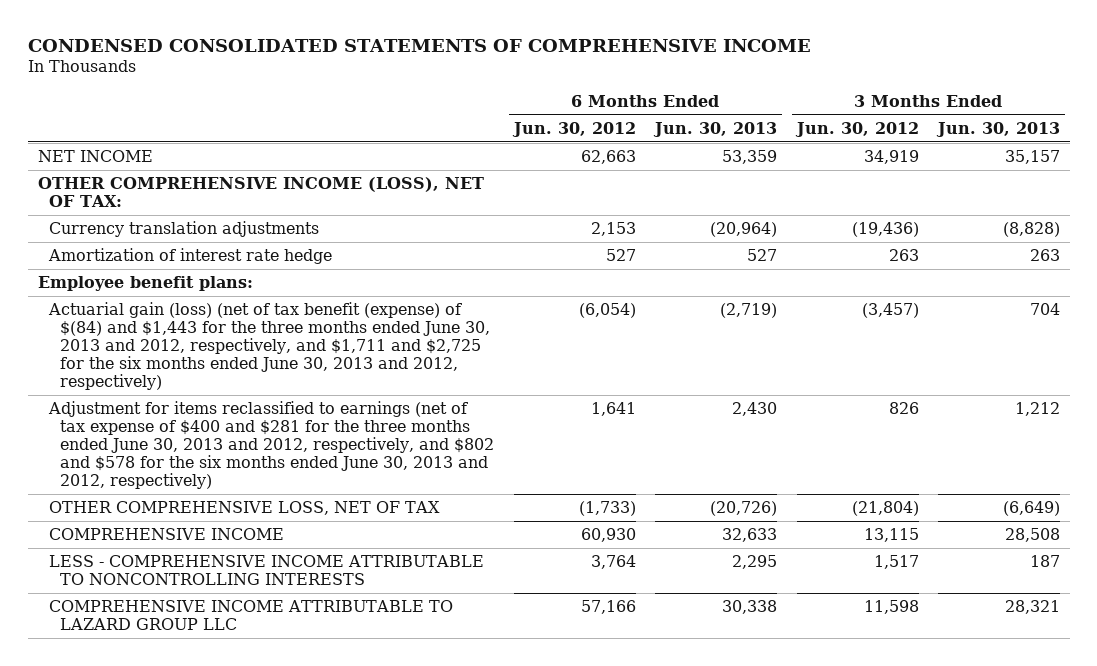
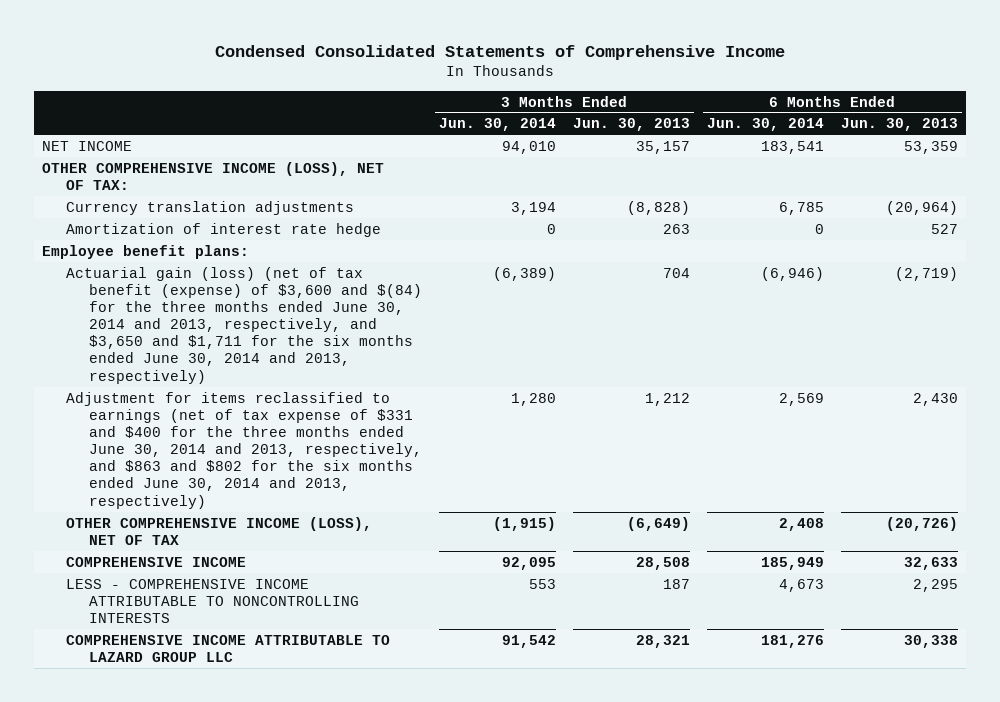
- CONDENSED CONSOLIDATED STATEMENTS OF COMPREHENSIVE INCOME
+ Condensed Consolidated Statements of Comprehensive Income
- | 6 Months Ended Jun. 30, 2012 | 6 Months Ended Jun. 30, 2013 | 3 Months Ended Jun. 30, 2012 | 3 Months Ended Jun. 30, 2013
+ | 3 Months Ended Jun. 30, 2014 | 3 Months Ended Jun. 30, 2013 | 6 Months Ended Jun. 30, 2014 | 6 Months Ended Jun. 30, 2013
- Actuarial gain (loss) (net of tax benefit (expense) of $(84) and $1,443 for the three months ended June 30, 2013 and 2012, respectively, and $1,711 and $2,725 for the six months ended June 30, 2013 and 2012, respectively) | (6,054) | (2,719) | (3,457) | 704
- Adjustment for items reclassified to earnings (net of tax expense of $400 and $281 for the three months ended June 30, 2013 and 2012, respectively, and $802 and $578 for the six months ended June 30, 2013 and 2012, respectively) | 1,641 | 2,430 | 826 | 1,212
- OTHER COMPREHENSIVE LOSS, NET OF TAX | (1,733) | (20,726) | (21,804) | (6,649)
+ Actuarial gain (loss) (net of tax benefit (expense) of $3,600 and $(84) for the three months ended June 30, 2014 and 2013, respectively, and $3,650 and $1,711 for the six months ended June 30, 2014 and 2013, respectively) | (6,389) | 704 | (6,946) | (2,719)
+ Adjustment for items reclassified to earnings (net of tax expense of $331 and $400 for the three months ended June 30, 2014 and 2013, respectively, and $863 and $802 for the six months ended June 30, 2014 and 2013, respectively) | 1,280 | 1,212 | 2,569 | 2,430
+ OTHER COMPREHENSIVE INCOME (LOSS), NET OF TAX | (1,915) | (6,649) | 2,408 | (20,726)

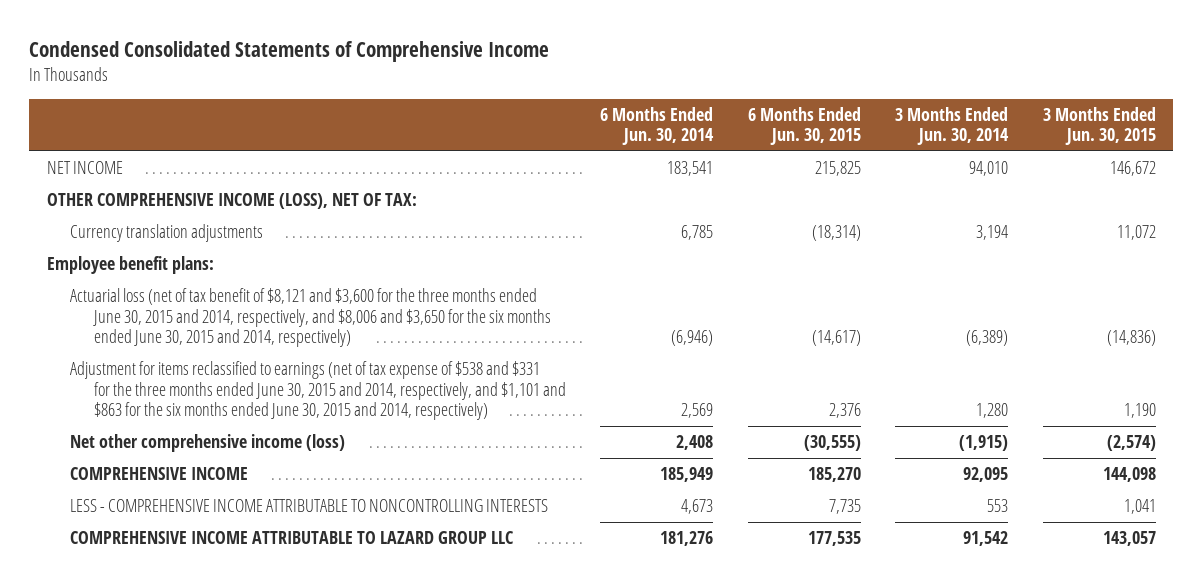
- | 3 Months Ended Jun. 30, 2014 | 3 Months Ended Jun. 30, 2013 | 6 Months Ended Jun. 30, 2014 | 6 Months Ended Jun. 30, 2013
+ | 6 Months Ended Jun. 30, 2014 | 6 Months Ended Jun. 30, 2015 | 3 Months Ended Jun. 30, 2014 | 3 Months Ended Jun. 30, 2015
- Amortization of interest rate hedge | 0 | 263 | 0 | 527
- Actuarial gain (loss) (net of tax benefit (expense) of $3,600 and $(84) for the three months ended June 30, 2014 and 2013, respectively, and $3,650 and $1,711 for the six months ended June 30, 2014 and 2013, respectively) | (6,389) | 704 | (6,946) | (2,719)
- Adjustment for items reclassified to earnings (net of tax expense of $331 and $400 for the three months ended June 30, 2014 and 2013, respectively, and $863 and $802 for the six months ended June 30, 2014 and 2013, respectively) | 1,280 | 1,212 | 2,569 | 2,430
- OTHER COMPREHENSIVE INCOME (LOSS), NET OF TAX | (1,915) | (6,649) | 2,408 | (20,726)
+ Actuarial loss (net of tax benefit of $8,121 and $3,600 for the three months ended June 30, 2015 and 2014, respectively, and $8,006 and $3,650 for the six months ended June 30, 2015 and 2014, respectively) | (6,946) | (14,617) | (6,389) | (14,836)
+ Adjustment for items reclassified to earnings (net of tax expense of $538 and $331 for the three months ended June 30, 2015 and 2014, respectively, and $1,101 and $863 for the six months ended June 30, 2015 and 2014, respectively) | 2,569 | 2,376 | 1,280 | 1,190
+ Net other comprehensive income (loss) | 2,408 | (30,555) | (1,915) | (2,574)

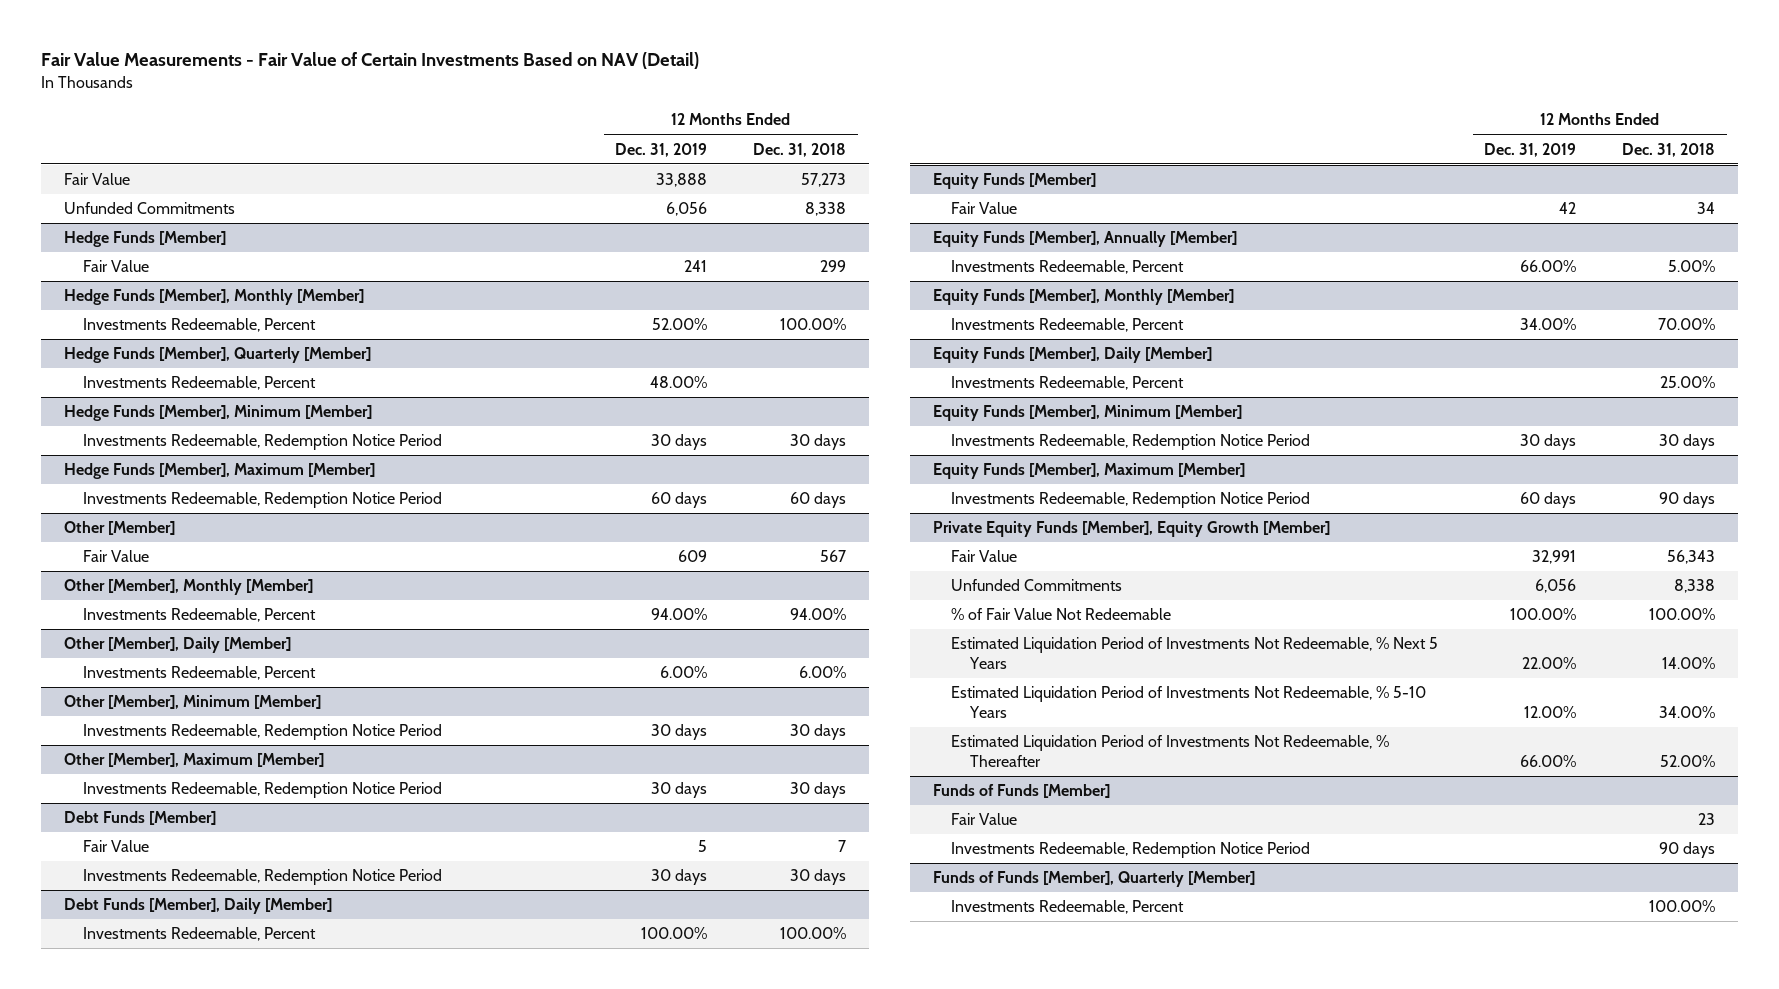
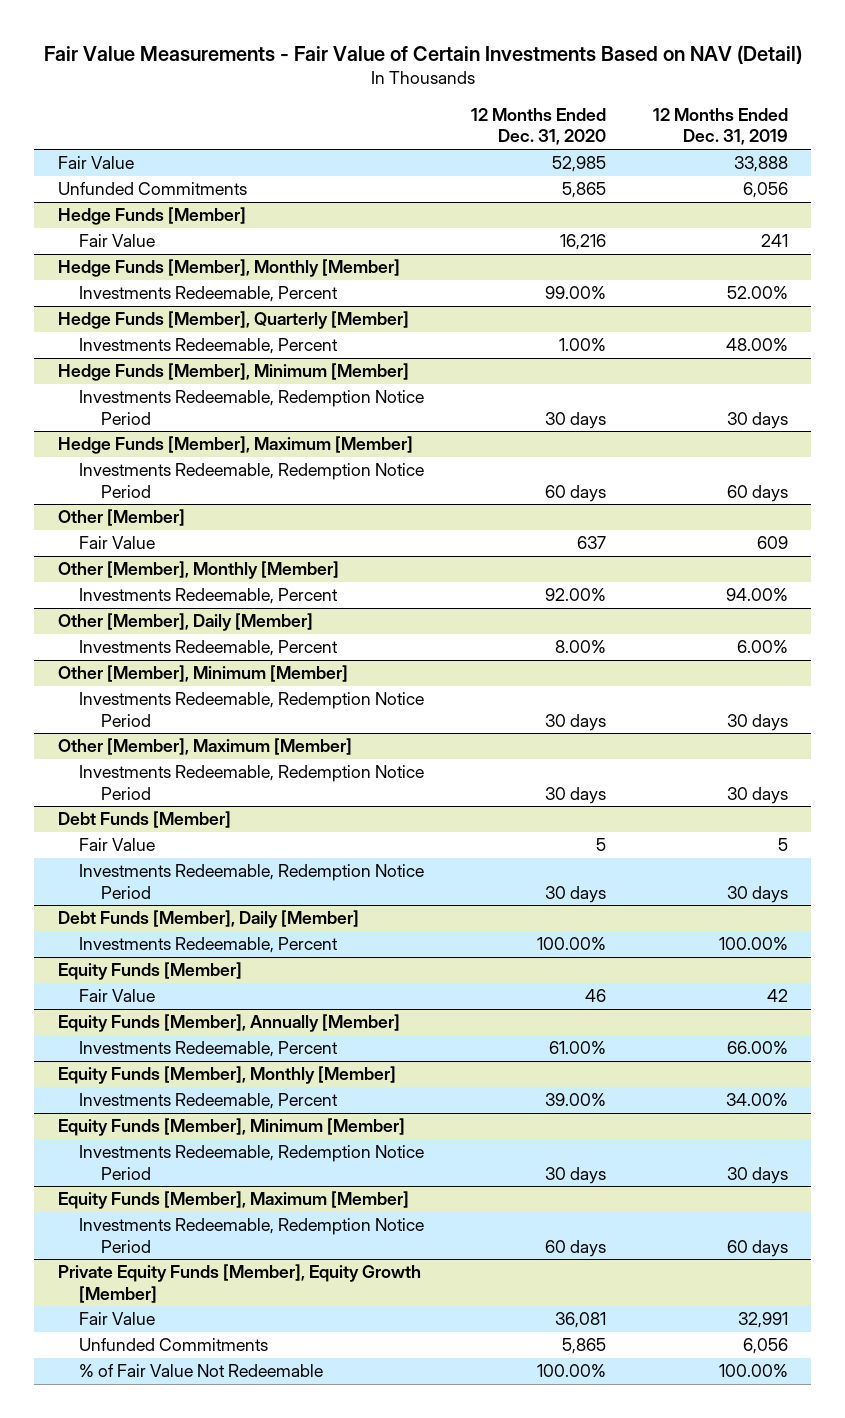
- | 12 Months Ended Dec. 31, 2019 | 12 Months Ended Dec. 31, 2018
+ | 12 Months Ended Dec. 31, 2020 | 12 Months Ended Dec. 31, 2019
- Equity Funds [Member], Daily [Member]
- Investments Redeemable, Percent | | 25.00%
@ Private Equity Funds [Member], Equity Growth [Member]
- Estimated Liquidation Period of Investments Not Redeemable, % Next 5 Years | 22.00% | 14.00%
- Estimated Liquidation Period of Investments Not Redeemable, % 5-10 Years | 12.00% | 34.00%
- Estimated Liquidation Period of Investments Not Redeemable, % Thereafter | 66.00% | 52.00%
- Funds of Funds [Member]
- Fair Value | | 23
- Investments Redeemable, Redemption Notice Period | | 90 days
- Funds of Funds [Member], Quarterly [Member]
- Investments Redeemable, Percent | | 100.00%

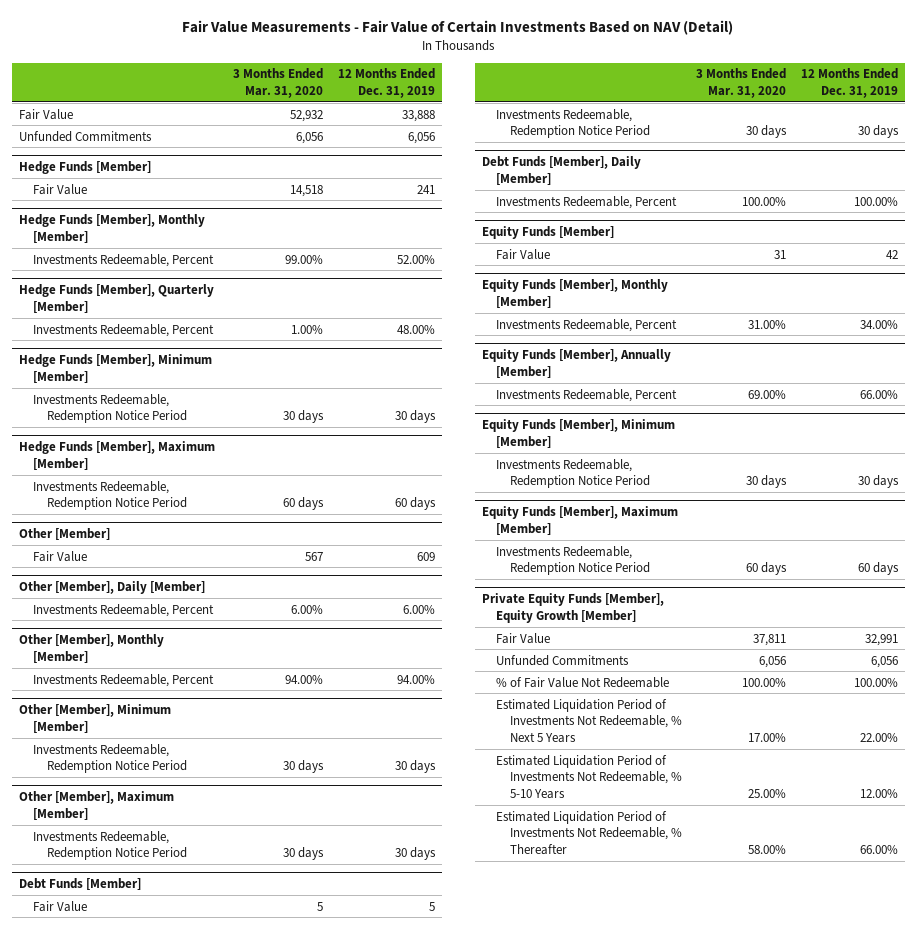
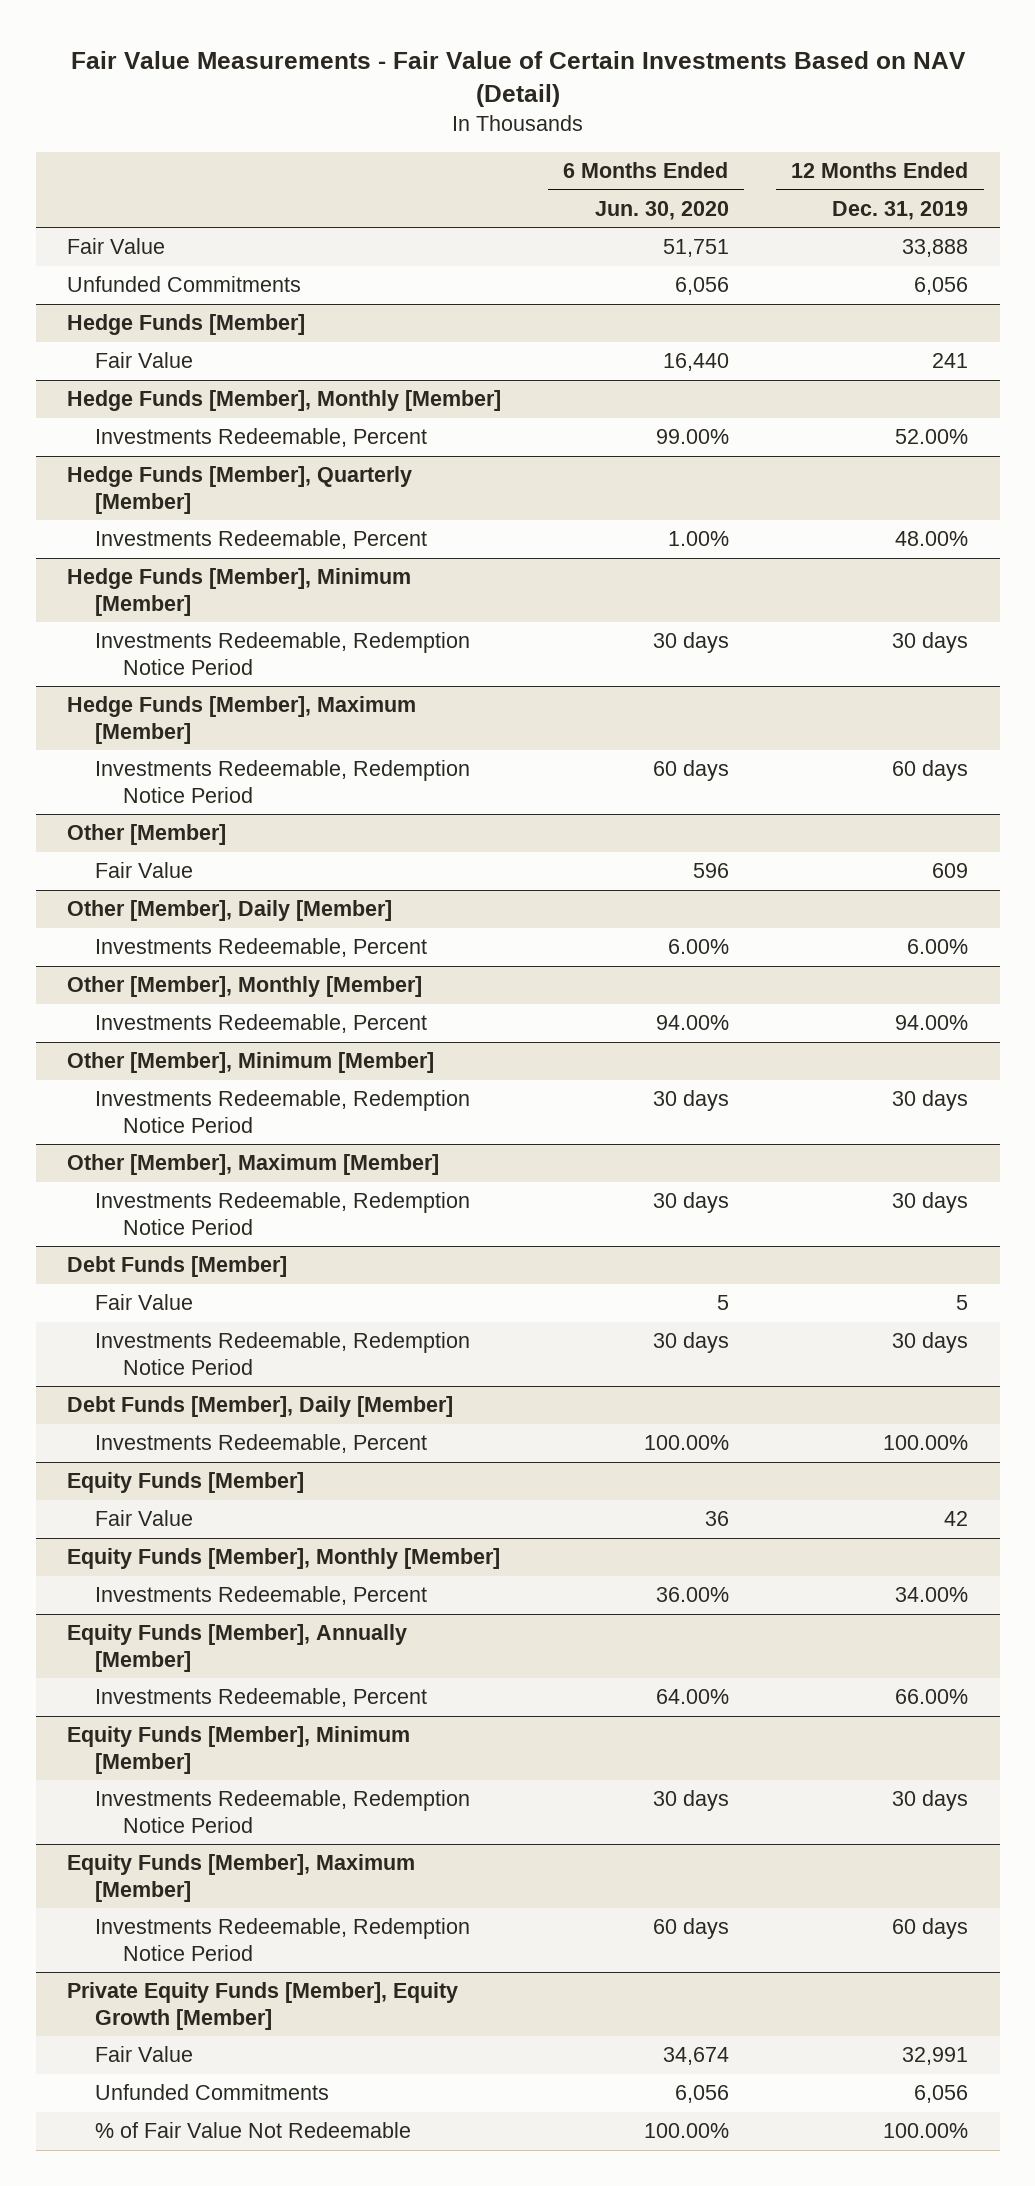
- | 3 Months Ended Mar. 31, 2020 | 12 Months Ended Dec. 31, 2019
+ | 6 Months Ended Jun. 30, 2020 | 12 Months Ended Dec. 31, 2019
@ Private Equity Funds [Member], Equity Growth [Member]
- Estimated Liquidation Period of Investments Not Redeemable, % Next 5 Years | 17.00% | 22.00%
- Estimated Liquidation Period of Investments Not Redeemable, % 5-10 Years | 25.00% | 12.00%
- Estimated Liquidation Period of Investments Not Redeemable, % Thereafter | 58.00% | 66.00%

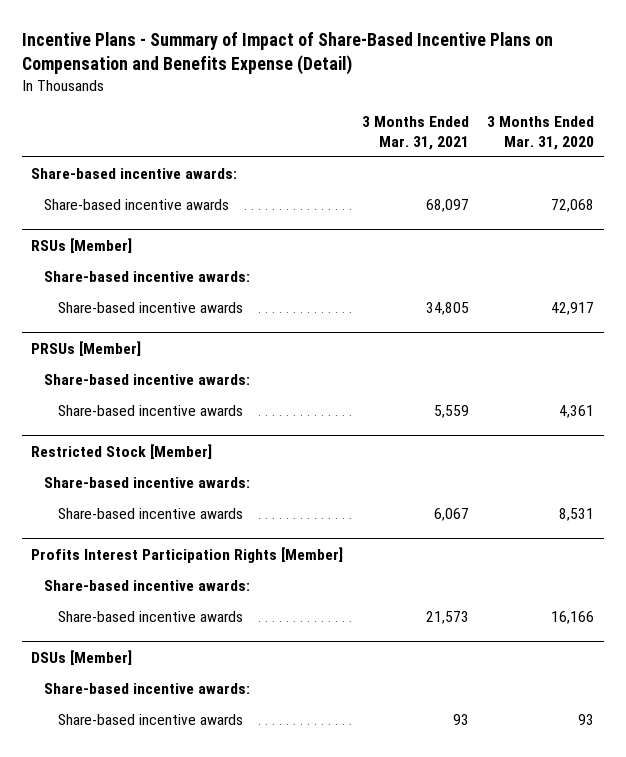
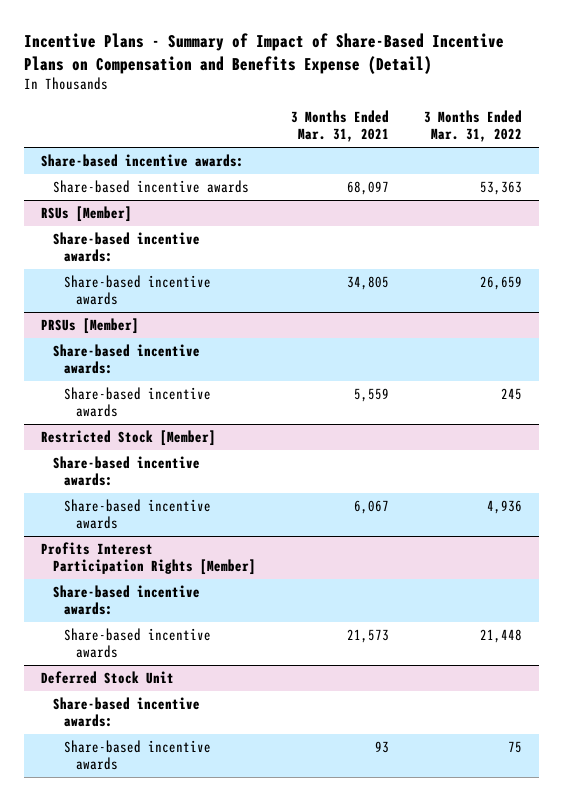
- | 3 Months Ended Mar. 31, 2021 | 3 Months Ended Mar. 31, 2020
+ | 3 Months Ended Mar. 31, 2021 | 3 Months Ended Mar. 31, 2022
- DSUs [Member]
+ Deferred Stock Unit

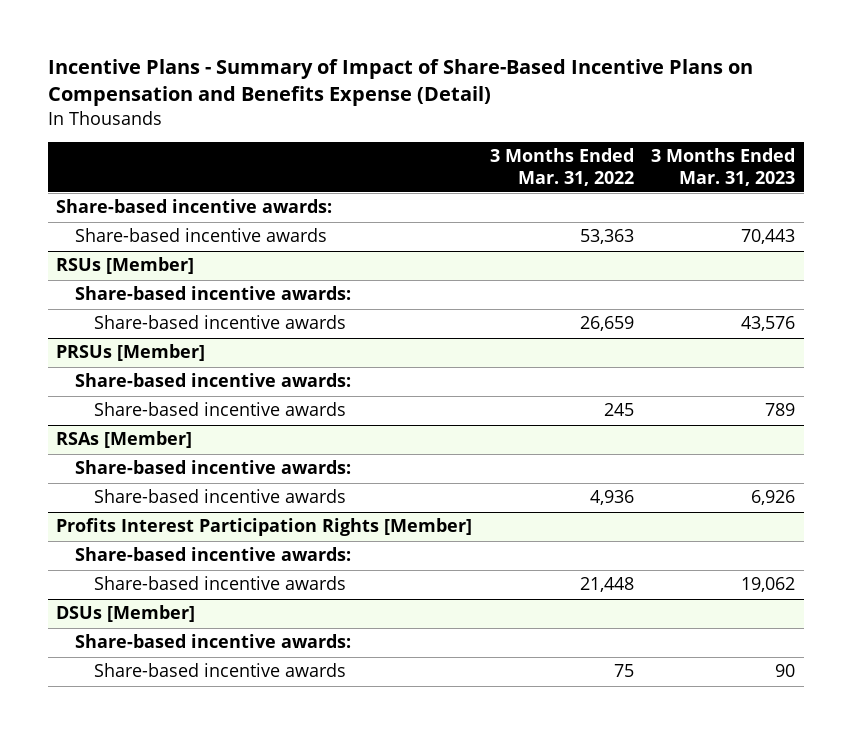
- | 3 Months Ended Mar. 31, 2021 | 3 Months Ended Mar. 31, 2022
+ | 3 Months Ended Mar. 31, 2022 | 3 Months Ended Mar. 31, 2023
- Restricted Stock [Member]
+ RSAs [Member]
- Deferred Stock Unit
+ DSUs [Member]

